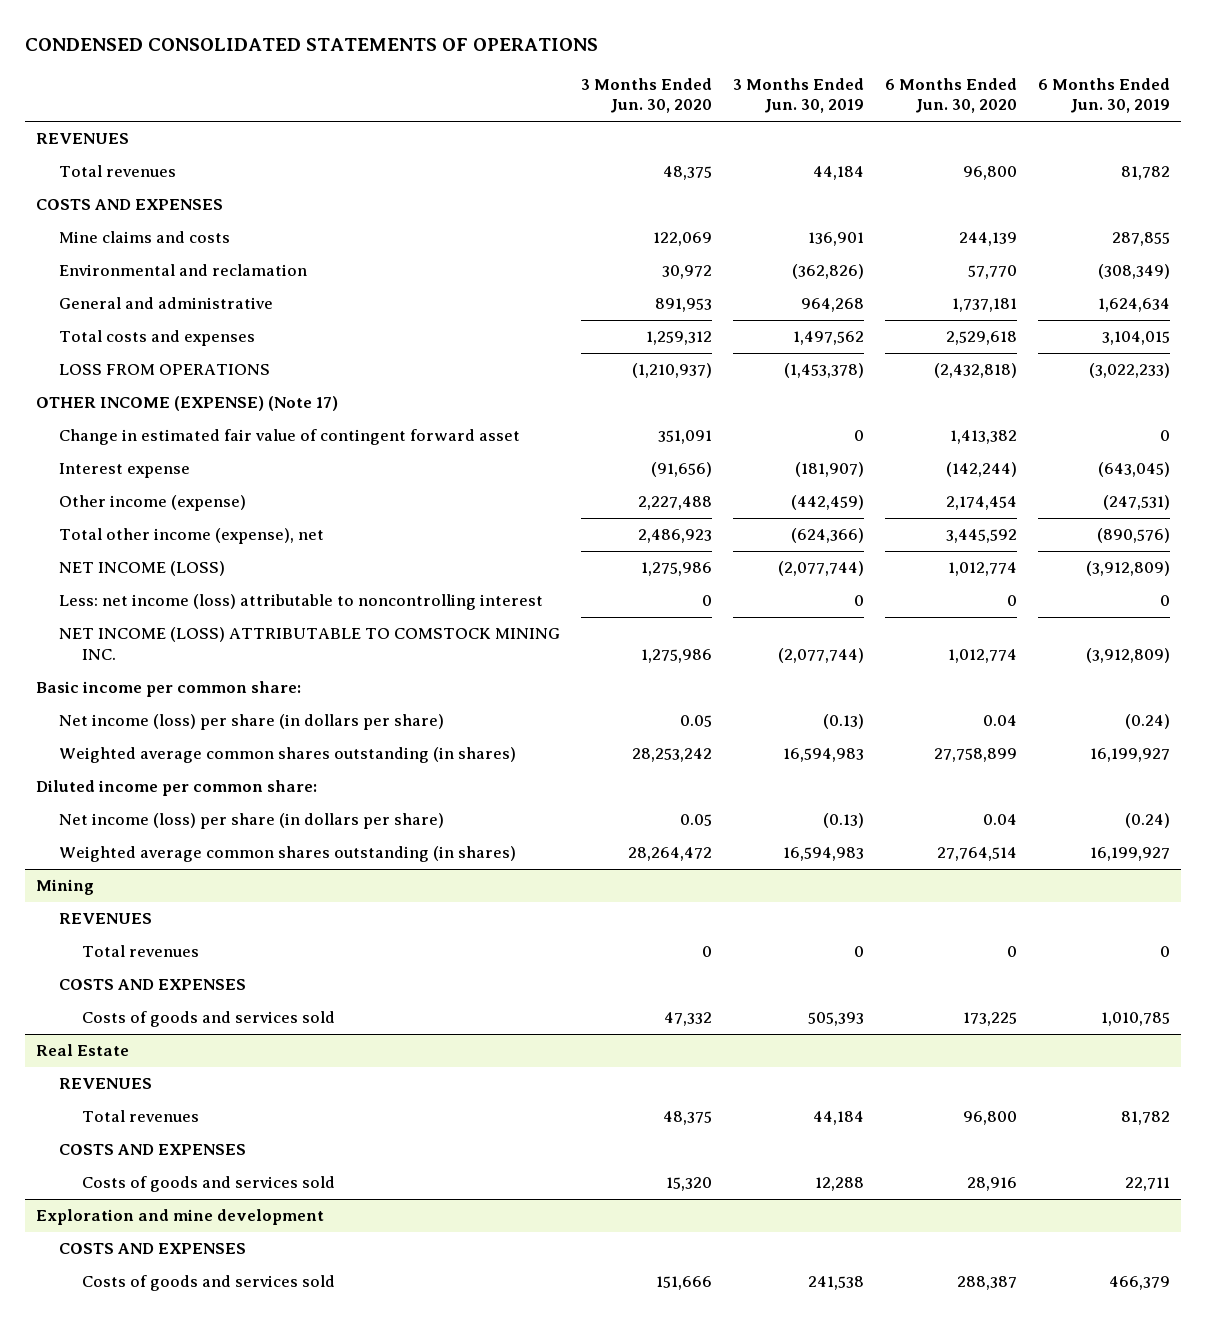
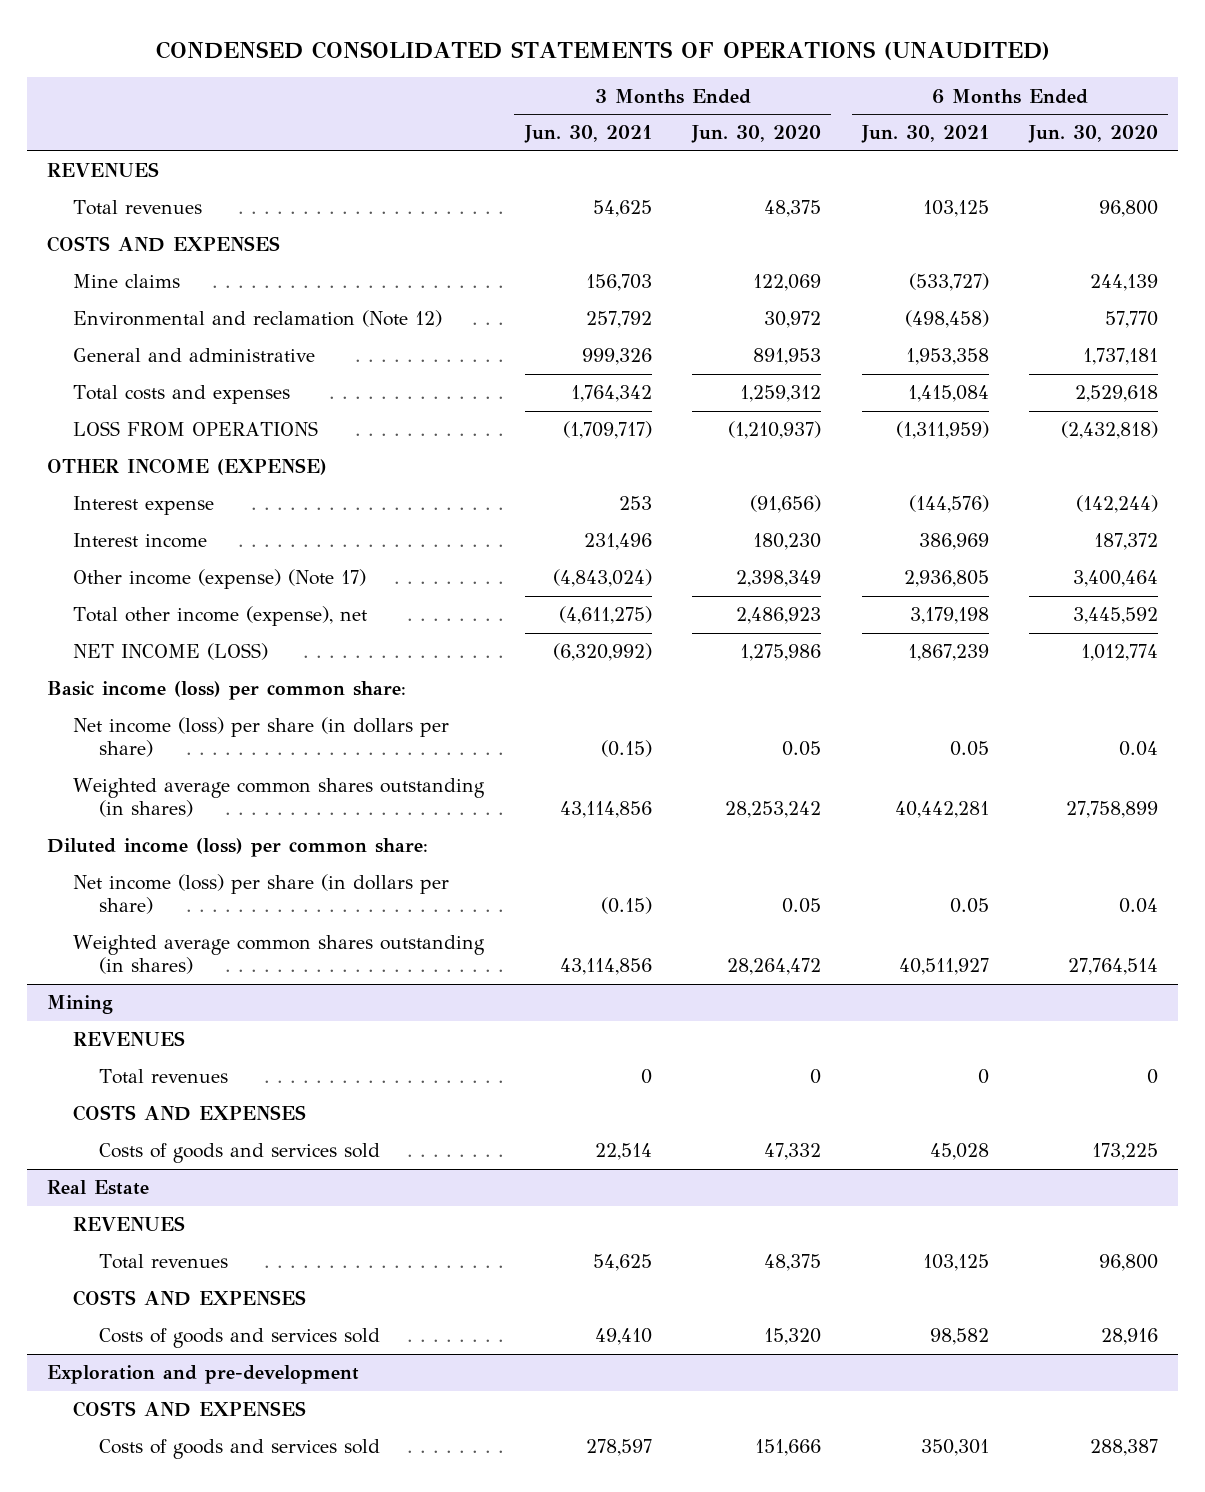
- CONDENSED CONSOLIDATED STATEMENTS OF OPERATIONS
+ CONDENSED CONSOLIDATED STATEMENTS OF OPERATIONS (UNAUDITED)
- | 3 Months Ended Jun. 30, 2020 | 3 Months Ended Jun. 30, 2019 | 6 Months Ended Jun. 30, 2020 | 6 Months Ended Jun. 30, 2019
+ | 3 Months Ended Jun. 30, 2021 | 3 Months Ended Jun. 30, 2020 | 6 Months Ended Jun. 30, 2021 | 6 Months Ended Jun. 30, 2020
- Mine claims and costs | 122,069 | 136,901 | 244,139 | 287,855
- Environmental and reclamation | 30,972 | (362,826) | 57,770 | (308,349)
+ Mine claims | 156,703 | 122,069 | (533,727) | 244,139
+ Environmental and reclamation (Note 12) | 257,792 | 30,972 | (498,458) | 57,770
- OTHER INCOME (EXPENSE) (Note 17)
- Change in estimated fair value of contingent forward asset | 351,091 | 0 | 1,413,382 | 0
+ OTHER INCOME (EXPENSE)
- Other income (expense) | 2,227,488 | (442,459) | 2,174,454 | (247,531)
+ Interest income | 231,496 | 180,230 | 386,969 | 187,372
+ Other income (expense) (Note 17) | (4,843,024) | 2,398,349 | 2,936,805 | 3,400,464
- Less: net income (loss) attributable to noncontrolling interest | 0 | 0 | 0 | 0
- NET INCOME (LOSS) ATTRIBUTABLE TO COMSTOCK MINING INC. | 1,275,986 | (2,077,744) | 1,012,774 | (3,912,809)
- Basic income per common share:
+ Basic income (loss) per common share:
- Diluted income per common share:
+ Diluted income (loss) per common share:
- Exploration and mine development
+ Exploration and pre-development

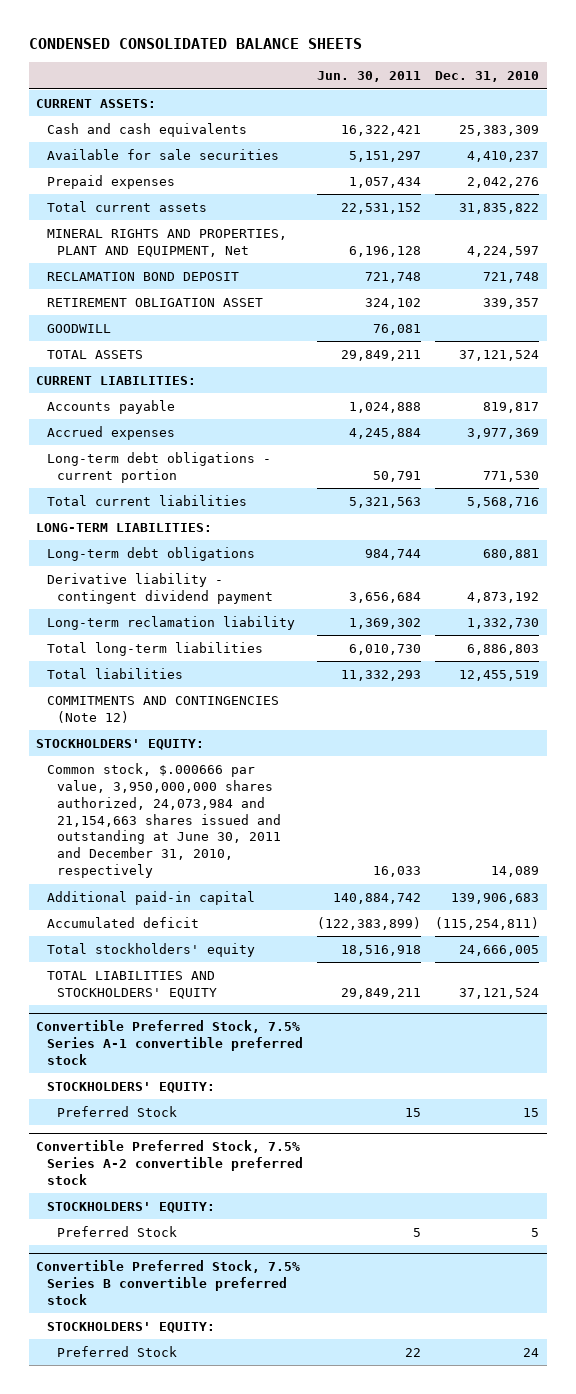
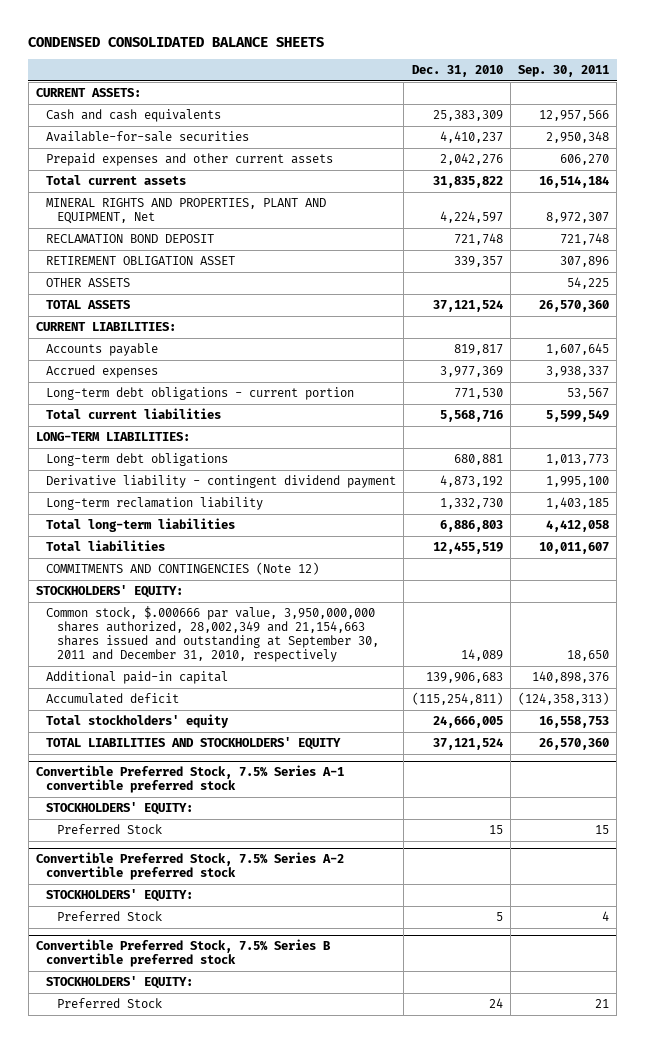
- | Jun. 30, 2011 | Dec. 31, 2010
+ | Dec. 31, 2010 | Sep. 30, 2011
- Available for sale securities | 5,151,297 | 4,410,237
- Prepaid expenses | 1,057,434 | 2,042,276
+ Available-for-sale securities | 4,410,237 | 2,950,348
+ Prepaid expenses and other current assets | 2,042,276 | 606,270
- GOODWILL | 76,081 |
+ OTHER ASSETS | | 54,225
- Common stock, $.000666 par value, 3,950,000,000 shares authorized, 24,073,984 and 21,154,663 shares issued and outstanding at June 30, 2011 and December 31, 2010, respectively | 16,033 | 14,089
+ Common stock, $.000666 par value, 3,950,000,000 shares authorized, 28,002,349 and 21,154,663 shares issued and outstanding at September 30, 2011 and December 31, 2010, respectively | 14,089 | 18,650

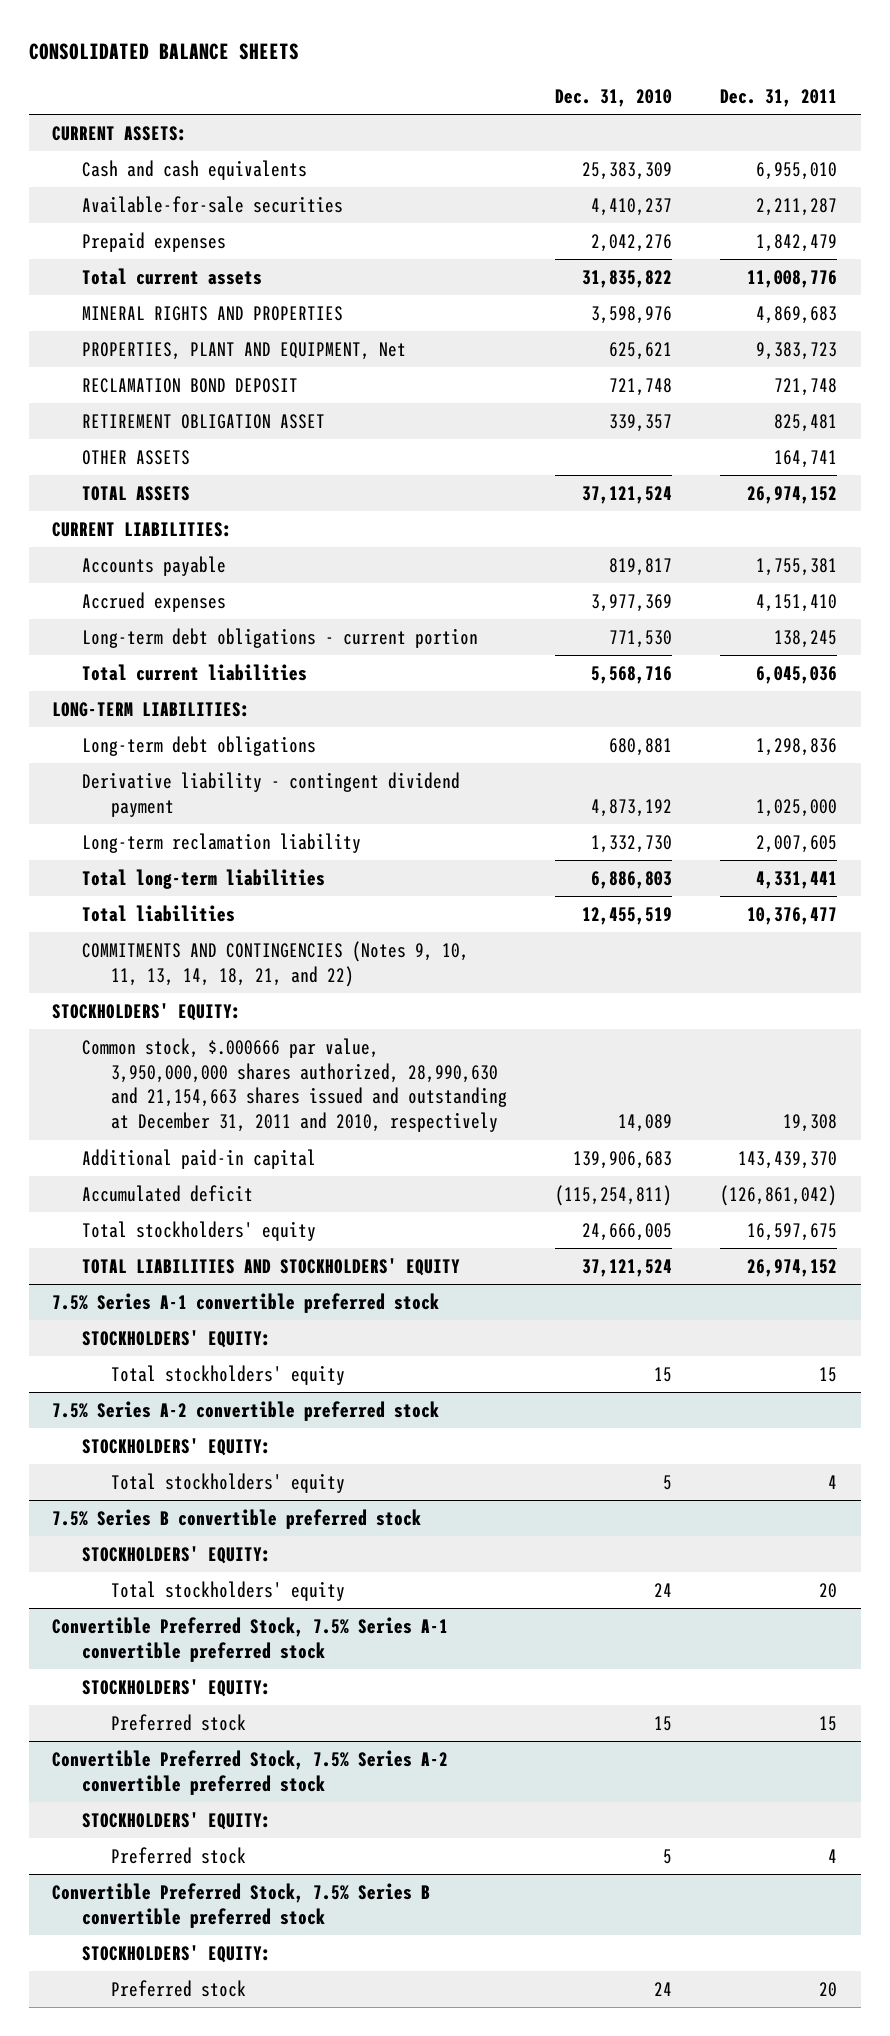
- CONDENSED CONSOLIDATED BALANCE SHEETS
+ CONSOLIDATED BALANCE SHEETS
- | Dec. 31, 2010 | Sep. 30, 2011
+ | Dec. 31, 2010 | Dec. 31, 2011
- Prepaid expenses and other current assets | 2,042,276 | 606,270
+ Prepaid expenses | 2,042,276 | 1,842,479
- MINERAL RIGHTS AND PROPERTIES, PLANT AND EQUIPMENT, Net | 4,224,597 | 8,972,307
+ MINERAL RIGHTS AND PROPERTIES | 3,598,976 | 4,869,683
+ PROPERTIES, PLANT AND EQUIPMENT, Net | 625,621 | 9,383,723
- COMMITMENTS AND CONTINGENCIES (Note 12)
+ COMMITMENTS AND CONTINGENCIES (Notes 9, 10, 11, 13, 14, 18, 21, and 22)
- Common stock, $.000666 par value, 3,950,000,000 shares authorized, 28,002,349 and 21,154,663 shares issued and outstanding at September 30, 2011 and December 31, 2010, respectively | 14,089 | 18,650
+ Common stock, $.000666 par value, 3,950,000,000 shares authorized, 28,990,630 and 21,154,663 shares issued and outstanding at December 31, 2011 and 2010, respectively | 14,089 | 19,308
+ 7.5% Series A-1 convertible preferred stock
+ STOCKHOLDERS' EQUITY:
+ Total stockholders' equity | 15 | 15
+ 7.5% Series A-2 convertible preferred stock
+ STOCKHOLDERS' EQUITY:
+ Total stockholders' equity | 5 | 4
+ 7.5% Series B convertible preferred stock
+ STOCKHOLDERS' EQUITY:
+ Total stockholders' equity | 24 | 20
@ Convertible Preferred Stock, 7.5% Series A-1 convertible preferred stock
- Preferred Stock | 15 | 15
+ Preferred stock | 15 | 15
@ Convertible Preferred Stock, 7.5% Series A-2 convertible preferred stock
- Preferred Stock | 5 | 4
+ Preferred stock | 5 | 4
@ Convertible Preferred Stock, 7.5% Series B convertible preferred stock
- Preferred Stock | 24 | 21
+ Preferred stock | 24 | 20

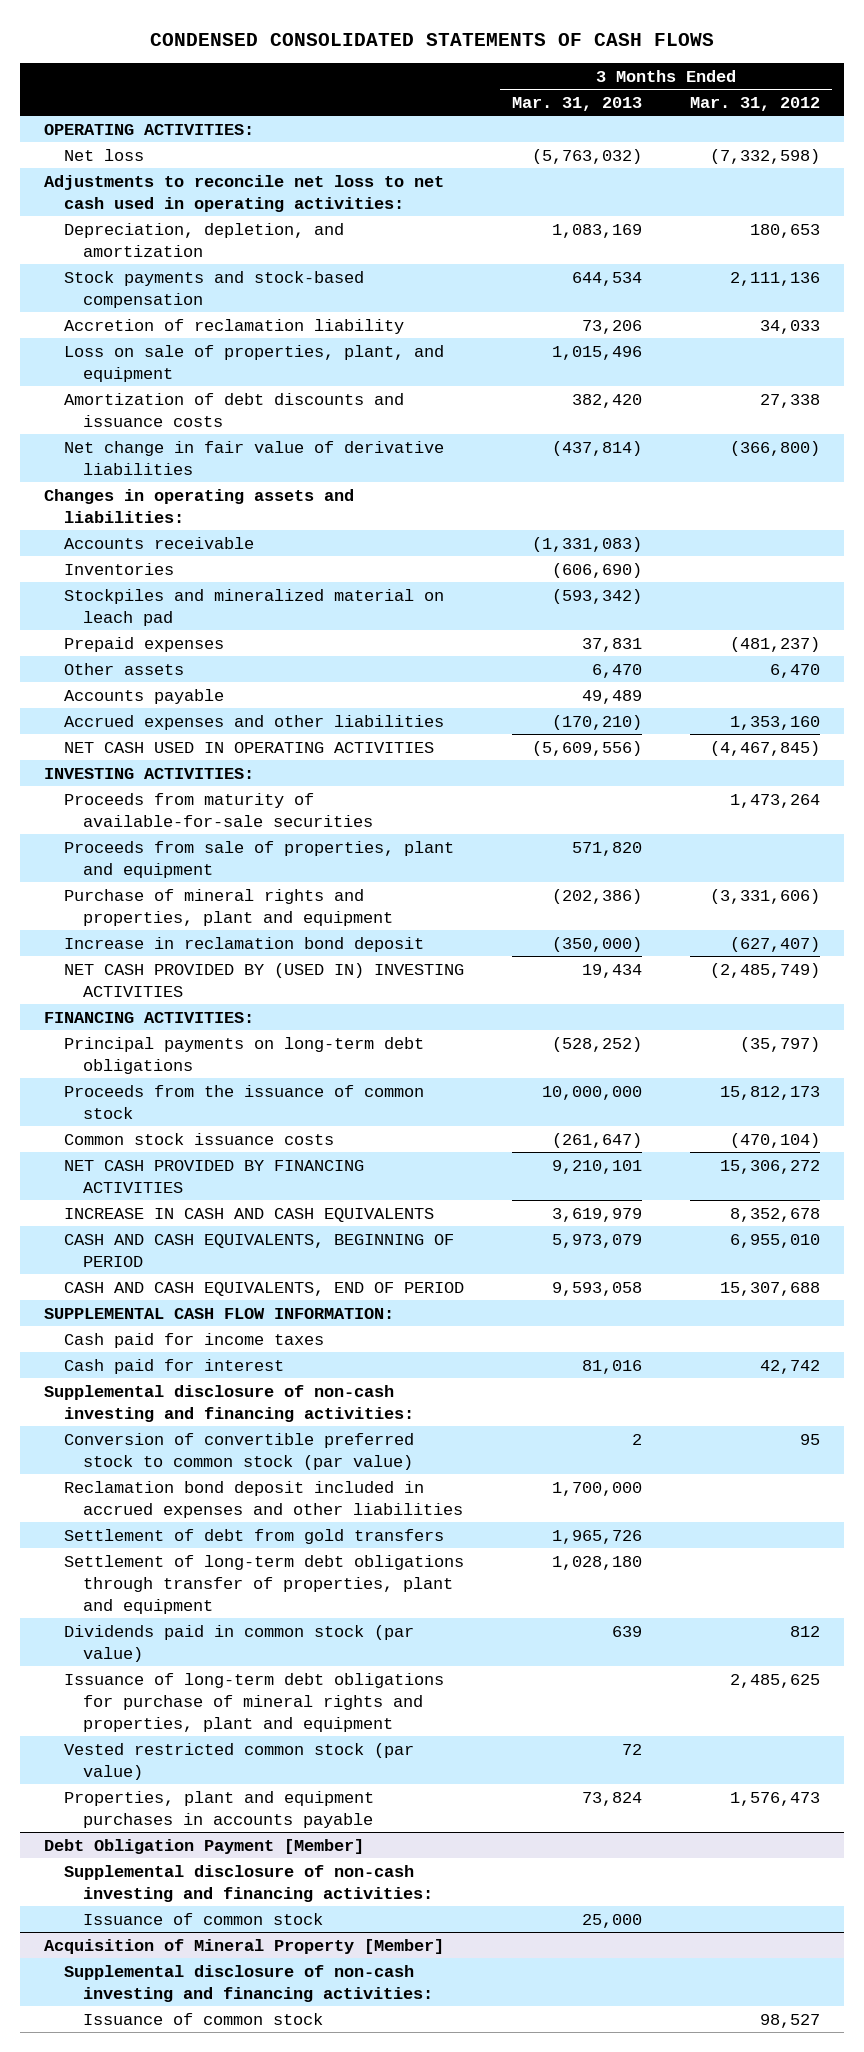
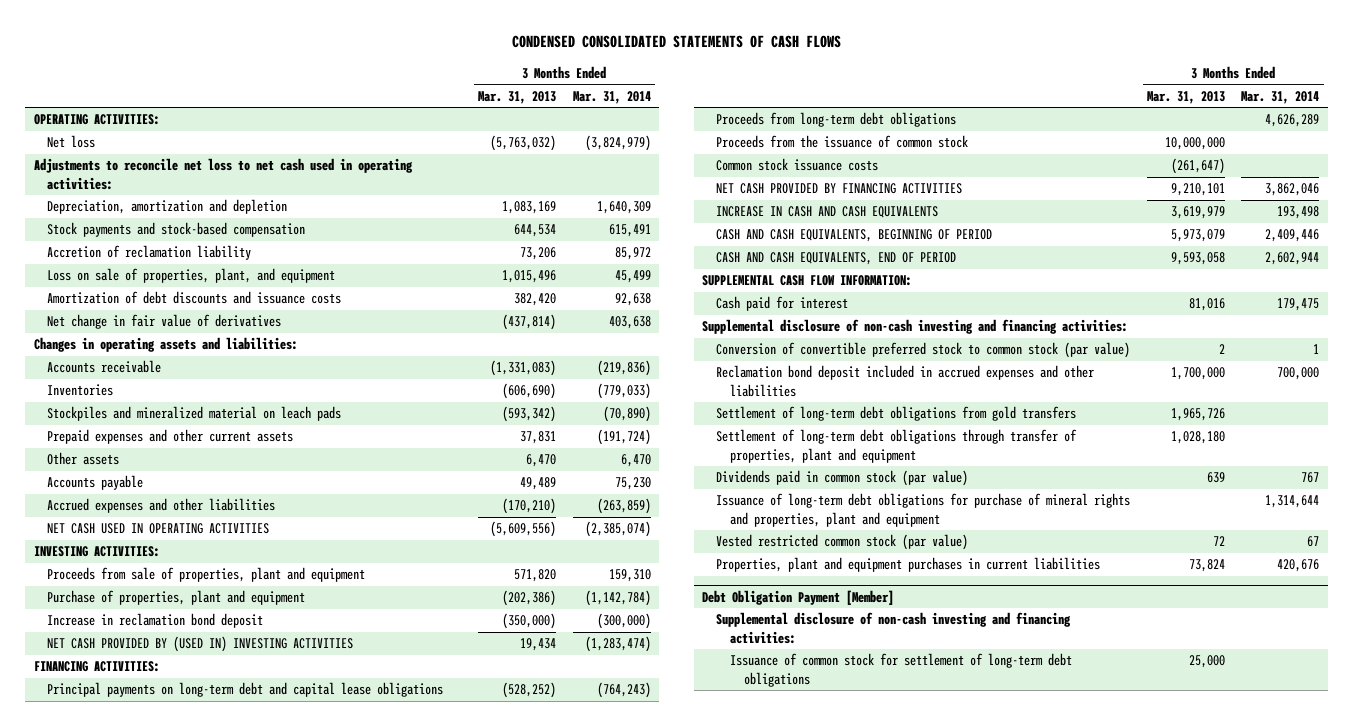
- | 3 Months Ended Mar. 31, 2013 | 3 Months Ended Mar. 31, 2012
+ | 3 Months Ended Mar. 31, 2013 | 3 Months Ended Mar. 31, 2014
- Depreciation, depletion, and amortization | 1,083,169 | 180,653
+ Depreciation, amortization and depletion | 1,083,169 | 1,640,309
- Net change in fair value of derivative liabilities | (437,814) | (366,800)
+ Net change in fair value of derivatives | (437,814) | 403,638
- Stockpiles and mineralized material on leach pad | (593,342) |
- Prepaid expenses | 37,831 | (481,237)
+ Stockpiles and mineralized material on leach pads | (593,342) | (70,890)
+ Prepaid expenses and other current assets | 37,831 | (191,724)
- Proceeds from maturity of available-for-sale securities | | 1,473,264
- Purchase of mineral rights and properties, plant and equipment | (202,386) | (3,331,606)
+ Purchase of properties, plant and equipment | (202,386) | (1,142,784)
- Principal payments on long-term debt obligations | (528,252) | (35,797)
+ Principal payments on long-term debt and capital lease obligations | (528,252) | (764,243)
+ Proceeds from long-term debt obligations | | 4,626,289
- Cash paid for income taxes
- Settlement of debt from gold transfers | 1,965,726 |
+ Settlement of long-term debt obligations from gold transfers | 1,965,726 |
- Properties, plant and equipment purchases in accounts payable | 73,824 | 1,576,473
+ Properties, plant and equipment purchases in current liabilities | 73,824 | 420,676
@ Debt Obligation Payment [Member]
- Issuance of common stock | 25,000 |
- Acquisition of Mineral Property [Member]
- Supplemental disclosure of non-cash investing and financing activities:
- Issuance of common stock | | 98,527
@ Debt Obligation Payment [Member]
+ Issuance of common stock for settlement of long-term debt obligations | 25,000 |

